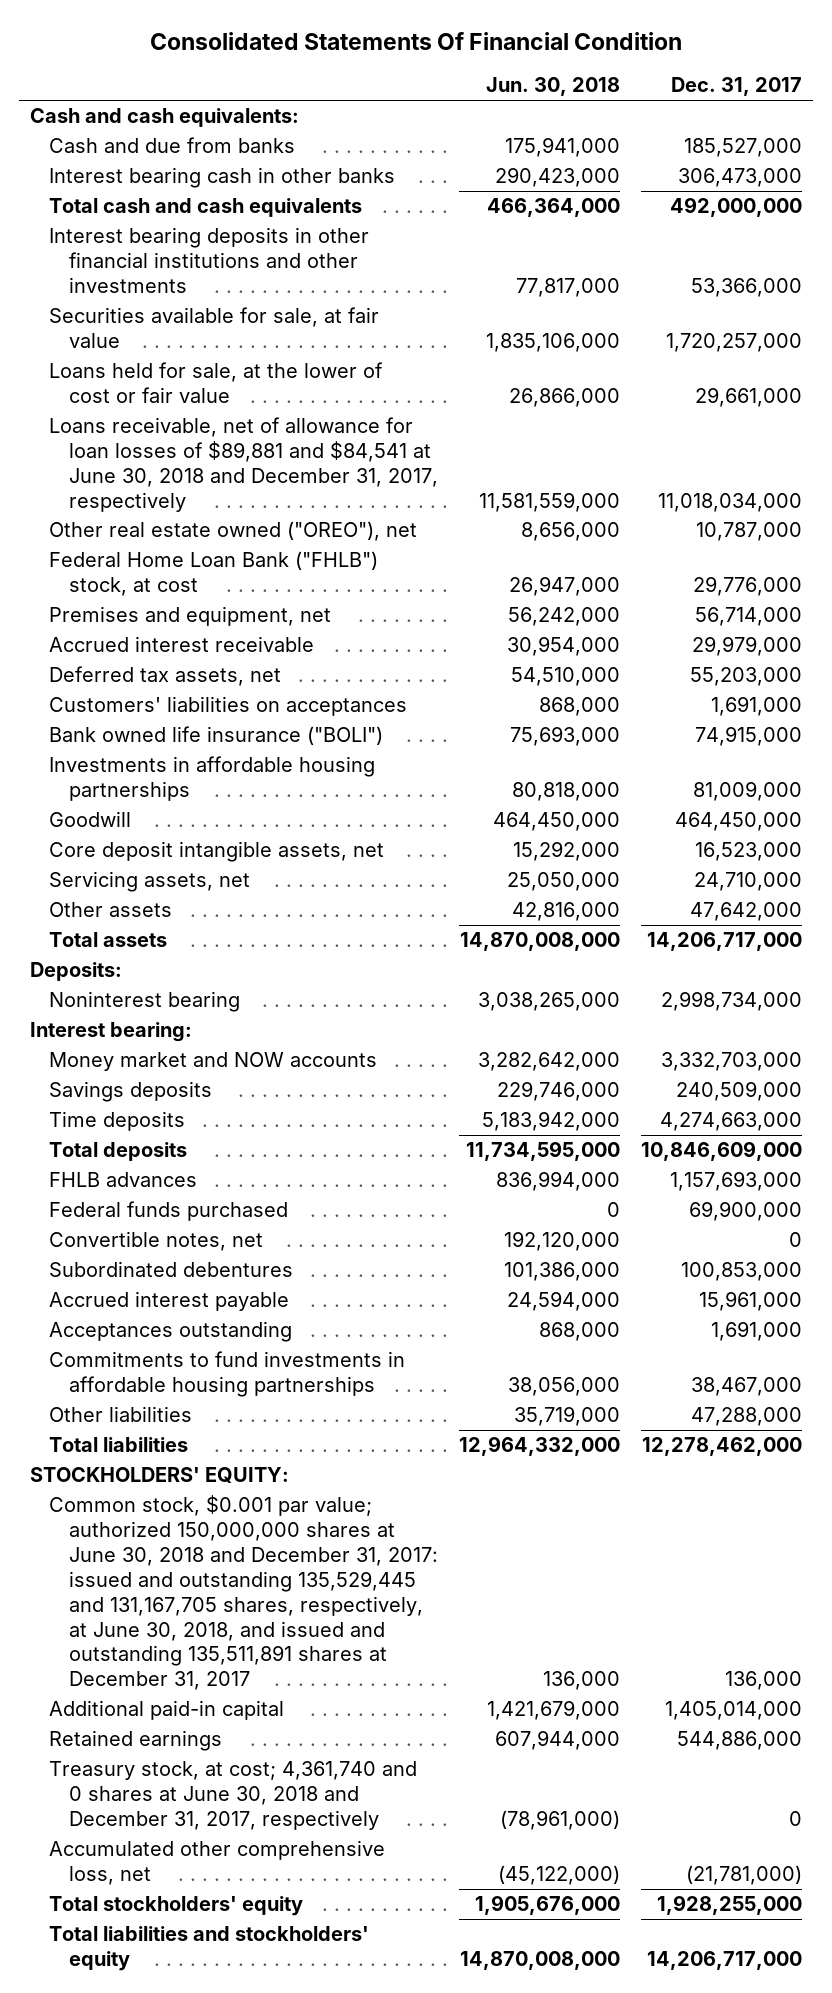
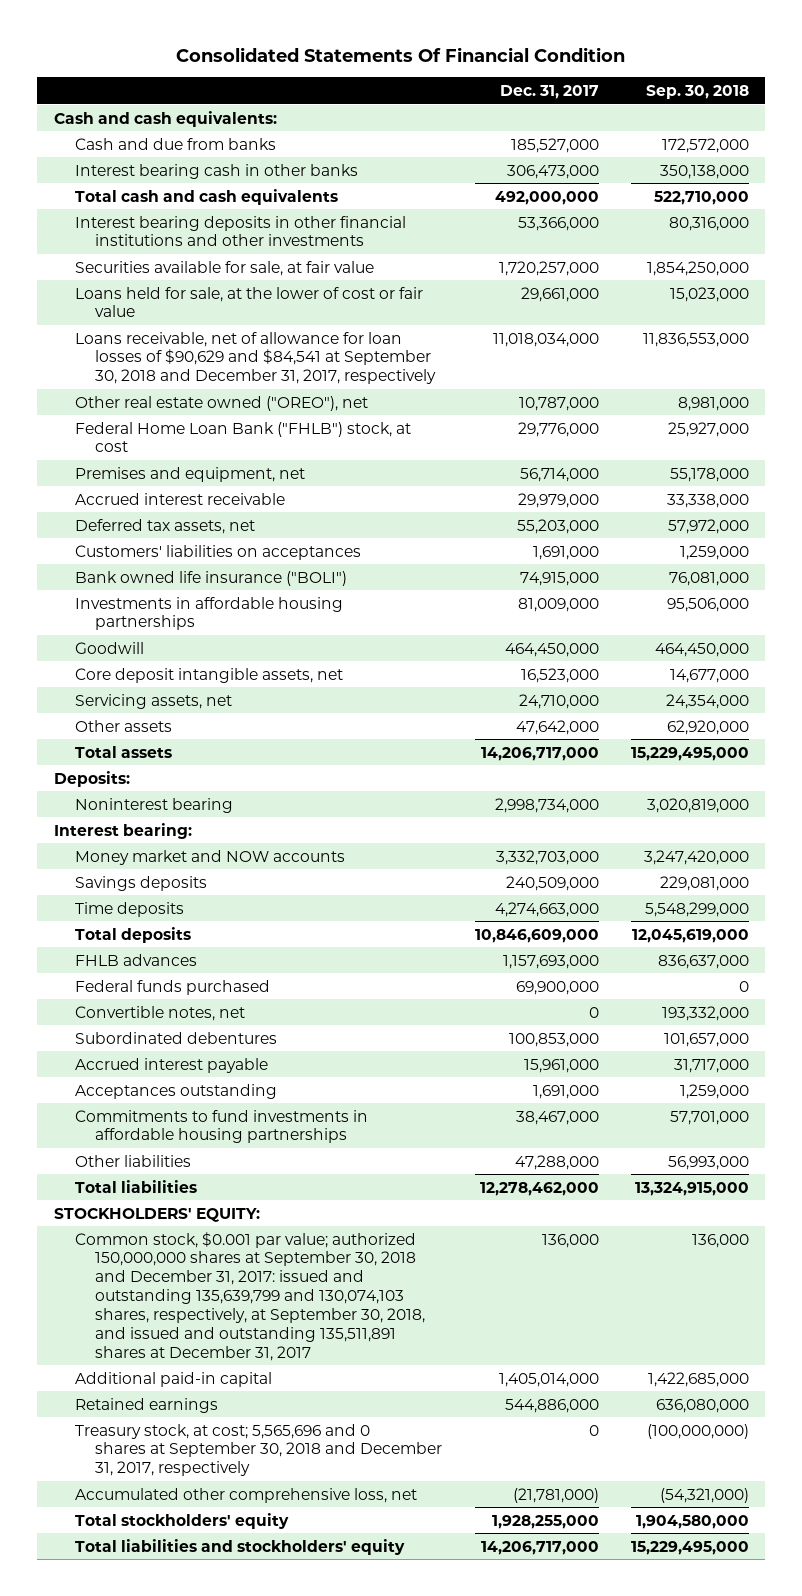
- | Jun. 30, 2018 | Dec. 31, 2017
+ | Dec. 31, 2017 | Sep. 30, 2018
- Loans receivable, net of allowance for loan losses of $89,881 and $84,541 at June 30, 2018 and December 31, 2017, respectively | 11,581,559,000 | 11,018,034,000
+ Loans receivable, net of allowance for loan losses of $90,629 and $84,541 at September 30, 2018 and December 31, 2017, respectively | 11,018,034,000 | 11,836,553,000
- Common stock, $0.001 par value; authorized 150,000,000 shares at June 30, 2018 and December 31, 2017: issued and outstanding 135,529,445 and 131,167,705 shares, respectively, at June 30, 2018, and issued and outstanding 135,511,891 shares at December 31, 2017 | 136,000 | 136,000
+ Common stock, $0.001 par value; authorized 150,000,000 shares at September 30, 2018 and December 31, 2017: issued and outstanding 135,639,799 and 130,074,103 shares, respectively, at September 30, 2018, and issued and outstanding 135,511,891 shares at December 31, 2017 | 136,000 | 136,000
- Treasury stock, at cost; 4,361,740 and 0 shares at June 30, 2018 and December 31, 2017, respectively | (78,961,000) | 0
+ Treasury stock, at cost; 5,565,696 and 0 shares at September 30, 2018 and December 31, 2017, respectively | 0 | (100,000,000)

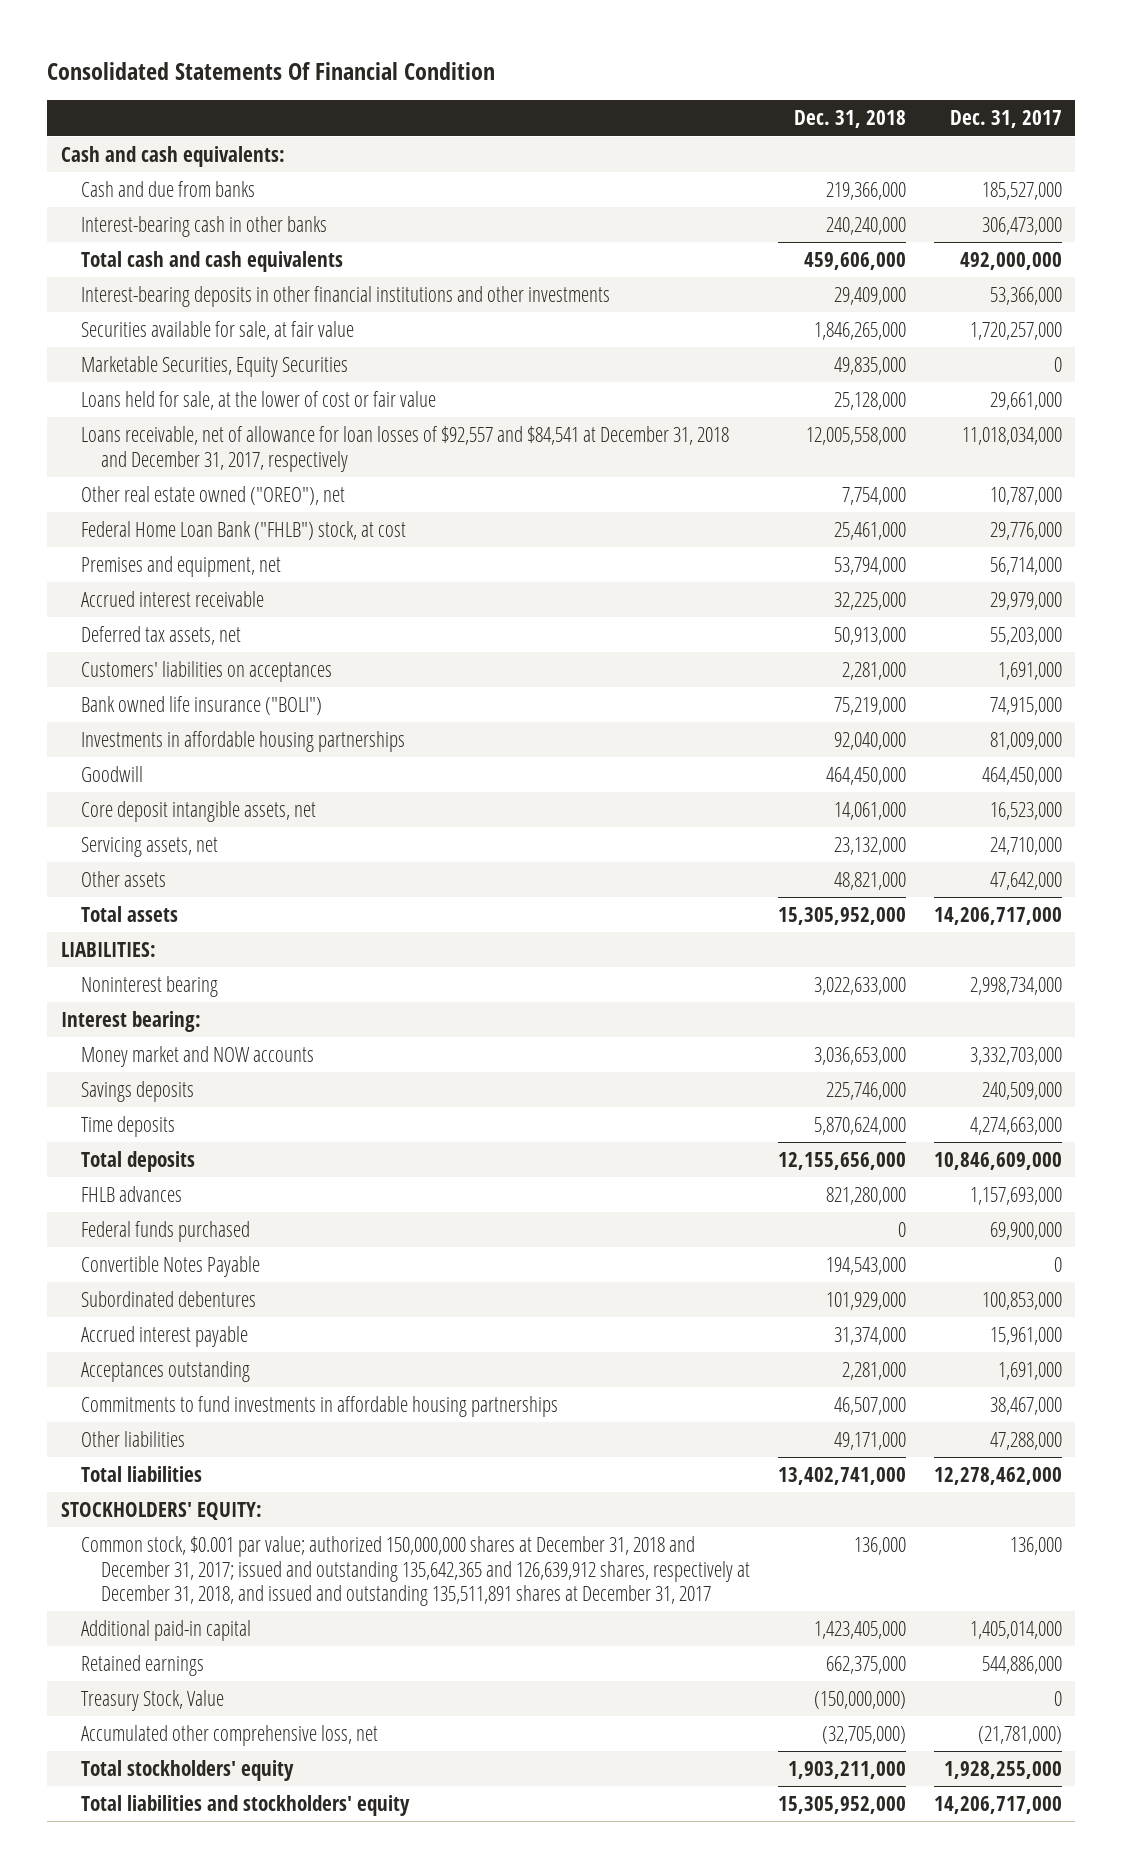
- | Dec. 31, 2017 | Sep. 30, 2018
+ | Dec. 31, 2018 | Dec. 31, 2017
- Interest bearing cash in other banks | 306,473,000 | 350,138,000
+ Interest-bearing cash in other banks | 240,240,000 | 306,473,000
- Interest bearing deposits in other financial institutions and other investments | 53,366,000 | 80,316,000
+ Interest-bearing deposits in other financial institutions and other investments | 29,409,000 | 53,366,000
+ Marketable Securities, Equity Securities | 49,835,000 | 0
- Loans receivable, net of allowance for loan losses of $90,629 and $84,541 at September 30, 2018 and December 31, 2017, respectively | 11,018,034,000 | 11,836,553,000
+ Loans receivable, net of allowance for loan losses of $92,557 and $84,541 at December 31, 2018 and December 31, 2017, respectively | 12,005,558,000 | 11,018,034,000
- Deposits:
+ LIABILITIES:
- Convertible notes, net | 0 | 193,332,000
+ Convertible Notes Payable | 194,543,000 | 0
- Common stock, $0.001 par value; authorized 150,000,000 shares at September 30, 2018 and December 31, 2017: issued and outstanding 135,639,799 and 130,074,103 shares, respectively, at September 30, 2018, and issued and outstanding 135,511,891 shares at December 31, 2017 | 136,000 | 136,000
+ Common stock, $0.001 par value; authorized 150,000,000 shares at December 31, 2018 and December 31, 2017; issued and outstanding 135,642,365 and 126,639,912 shares, respectively at December 31, 2018, and issued and outstanding 135,511,891 shares at December 31, 2017 | 136,000 | 136,000
- Treasury stock, at cost; 5,565,696 and 0 shares at September 30, 2018 and December 31, 2017, respectively | 0 | (100,000,000)
+ Treasury Stock, Value | (150,000,000) | 0

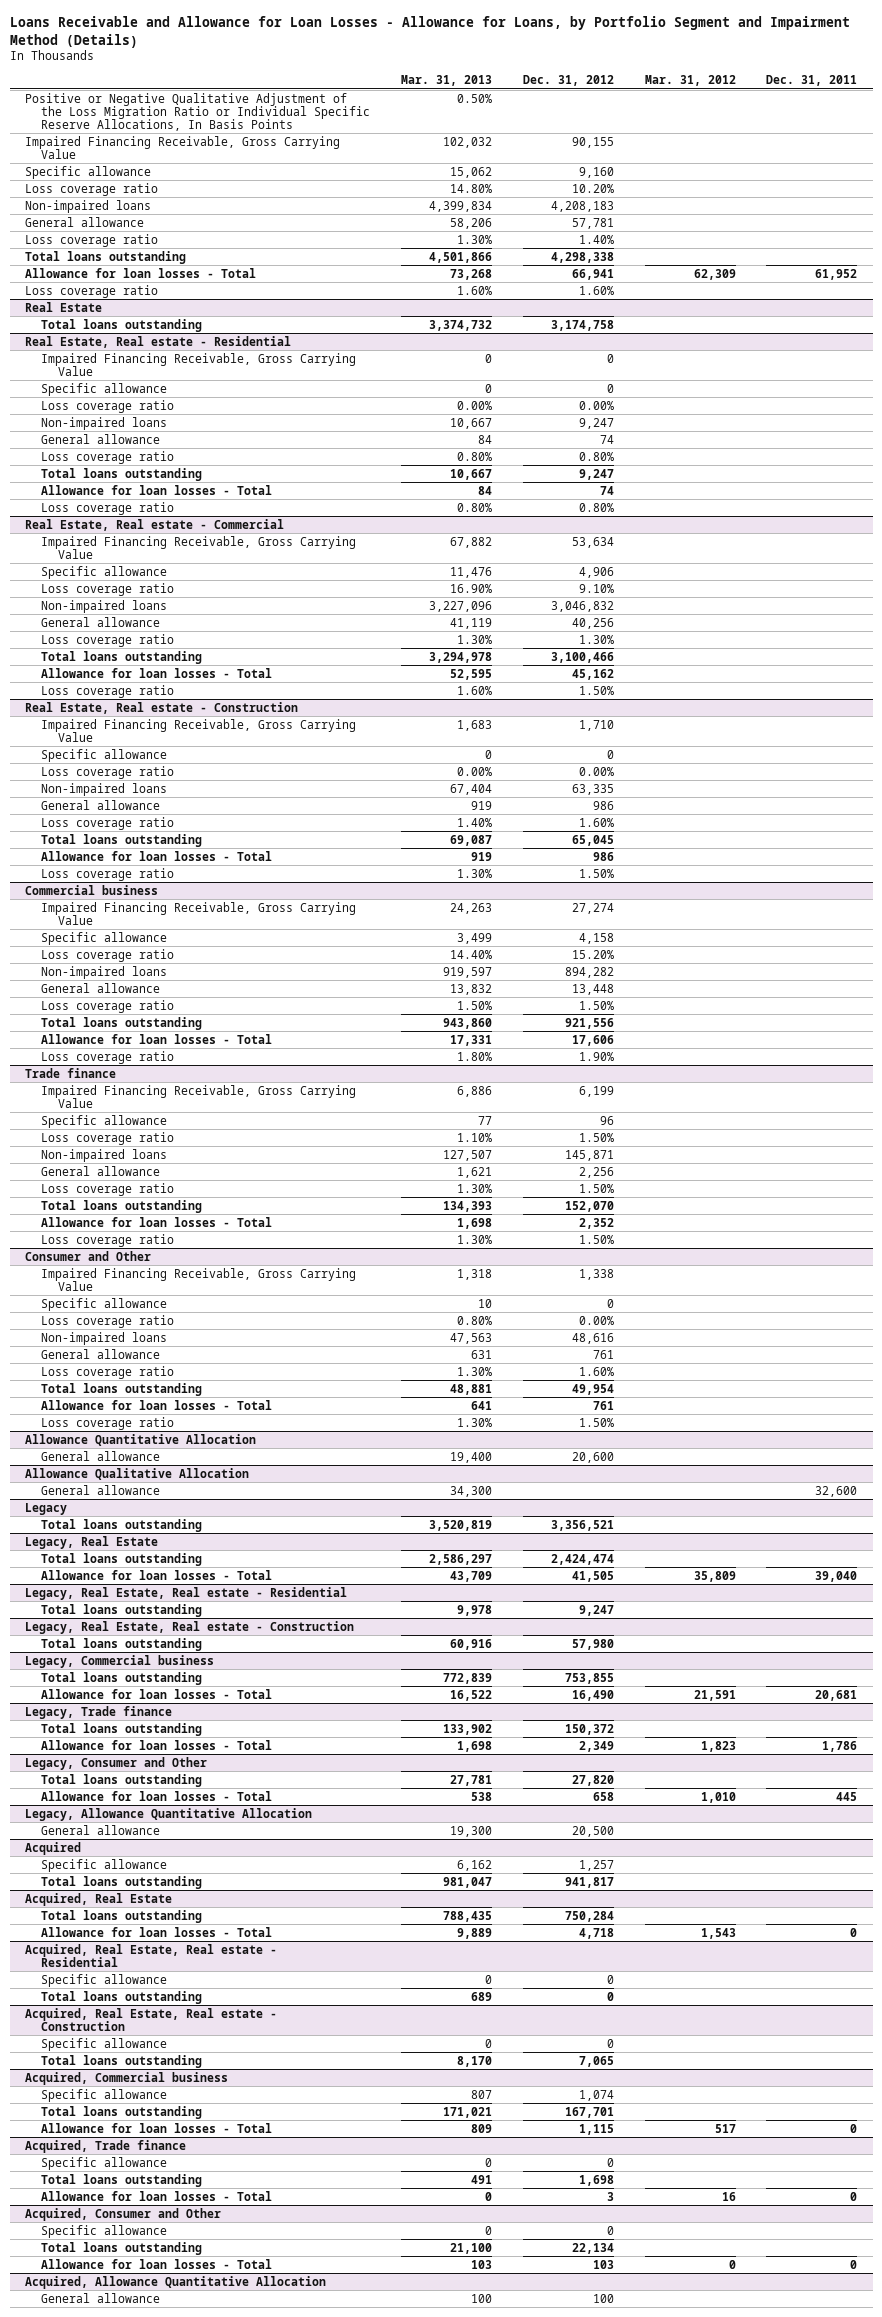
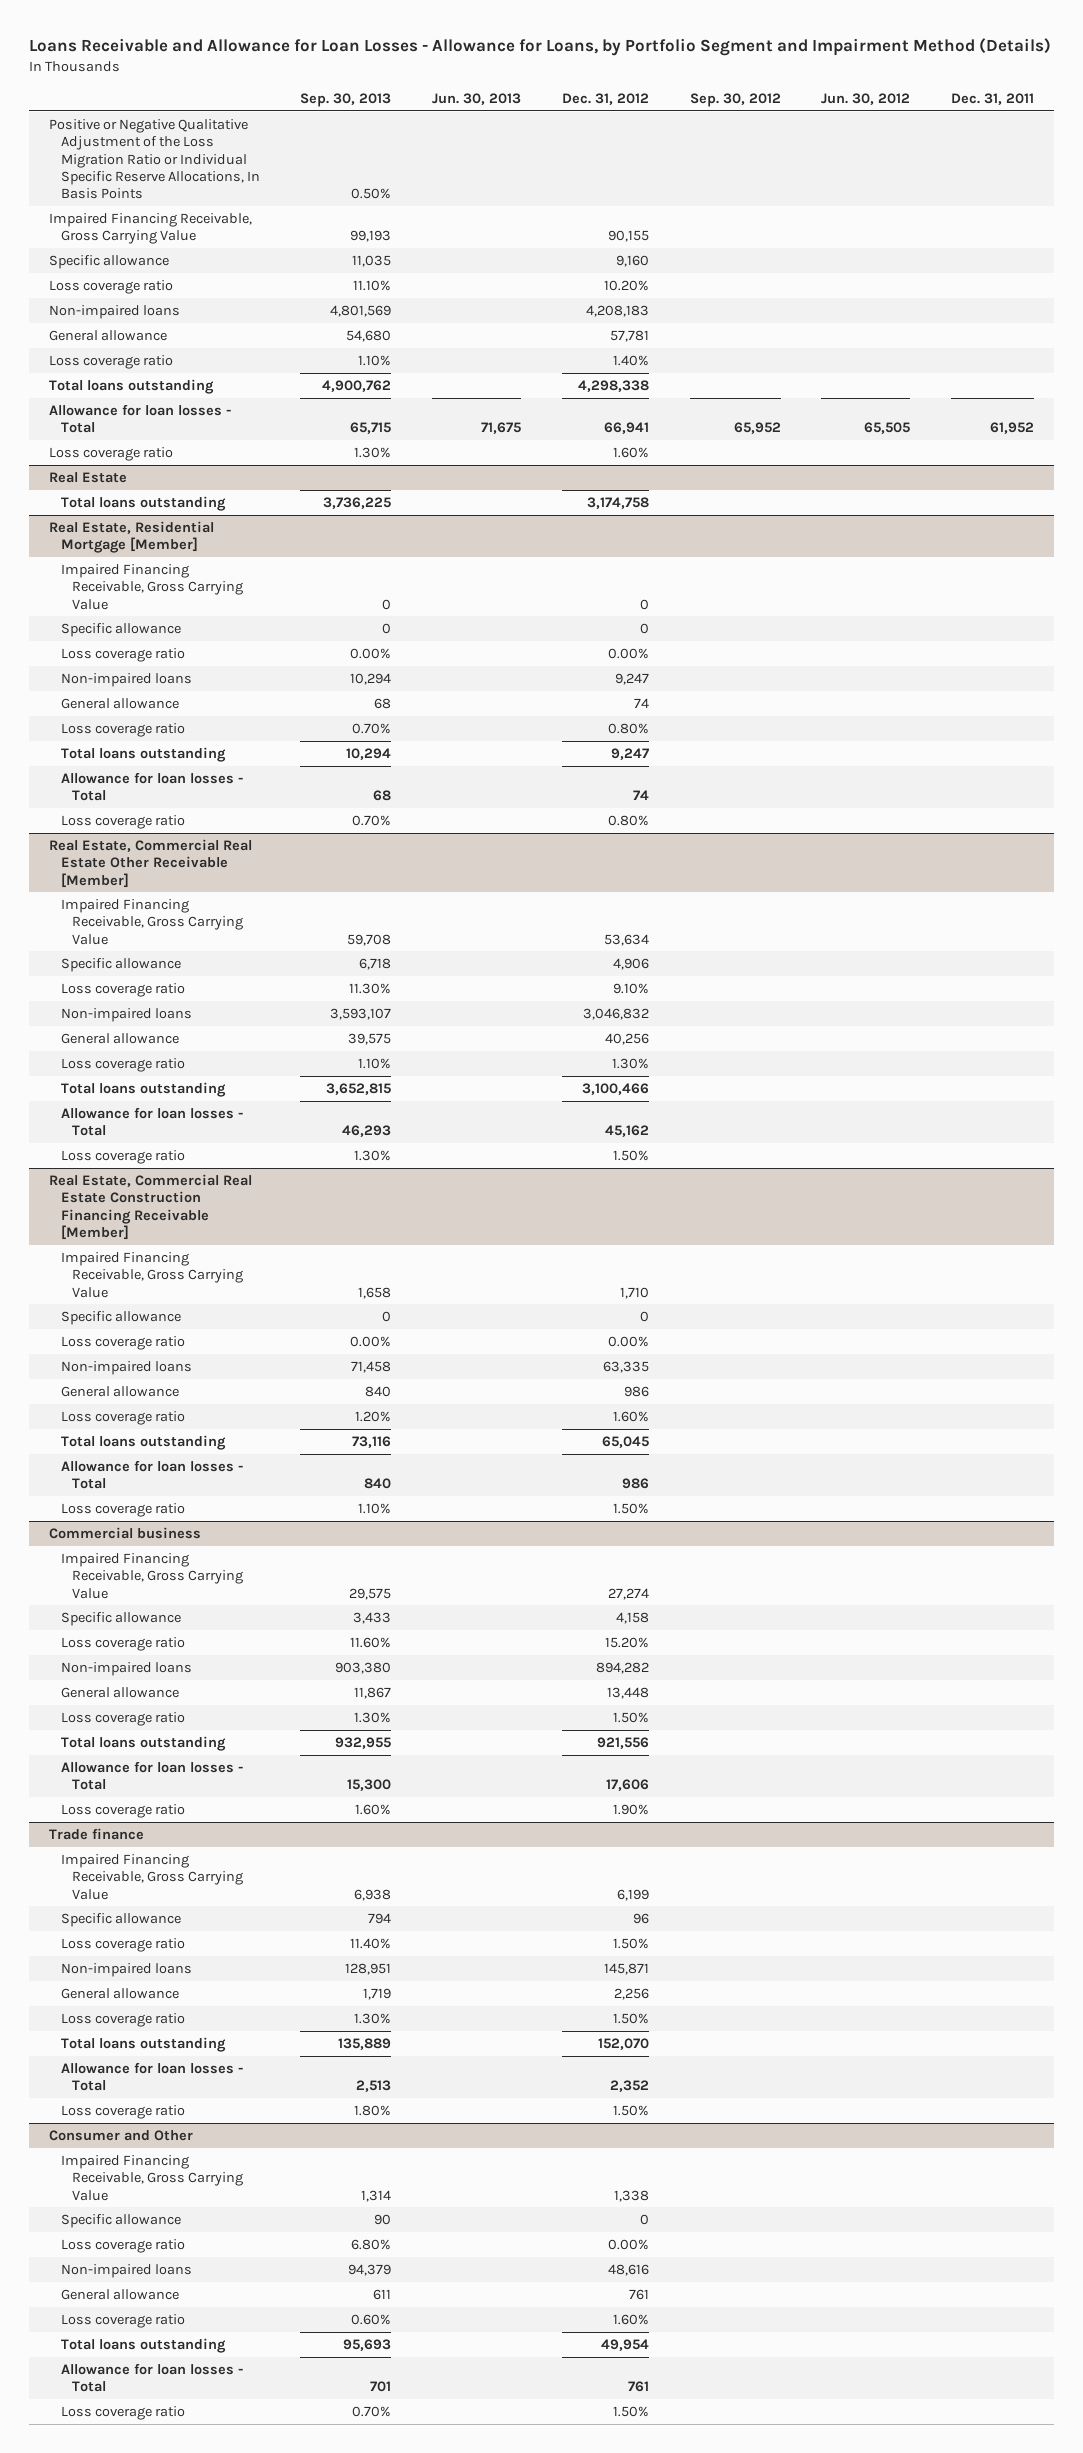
- | Mar. 31, 2013 | Dec. 31, 2012 | Mar. 31, 2012 | Dec. 31, 2011
+ | Sep. 30, 2013 | Jun. 30, 2013 | Dec. 31, 2012 | Sep. 30, 2012 | Jun. 30, 2012 | Dec. 31, 2011
- Real Estate, Real estate - Residential
+ Real Estate, Residential Mortgage [Member]
- Real Estate, Real estate - Commercial
+ Real Estate, Commercial Real Estate Other Receivable [Member]
- Real Estate, Real estate - Construction
+ Real Estate, Commercial Real Estate Construction Financing Receivable [Member]
- Allowance Quantitative Allocation
- General allowance | 19,400 | 20,600 | |
- Allowance Qualitative Allocation
- General allowance | 34,300 | | | 32,600
- Legacy
- Total loans outstanding | 3,520,819 | 3,356,521 | |
- Legacy, Real Estate
- Total loans outstanding | 2,586,297 | 2,424,474 | |
- Allowance for loan losses - Total | 43,709 | 41,505 | 35,809 | 39,040
- Legacy, Real Estate, Real estate - Residential
- Total loans outstanding | 9,978 | 9,247 | |
- Legacy, Real Estate, Real estate - Construction
- Total loans outstanding | 60,916 | 57,980 | |
- Legacy, Commercial business
- Total loans outstanding | 772,839 | 753,855 | |
- Allowance for loan losses - Total | 16,522 | 16,490 | 21,591 | 20,681
- Legacy, Trade finance
- Total loans outstanding | 133,902 | 150,372 | |
- Allowance for loan losses - Total | 1,698 | 2,349 | 1,823 | 1,786
- Legacy, Consumer and Other
- Total loans outstanding | 27,781 | 27,820 | |
- Allowance for loan losses - Total | 538 | 658 | 1,010 | 445
- Legacy, Allowance Quantitative Allocation
- General allowance | 19,300 | 20,500 | |
- Acquired
- Specific allowance | 6,162 | 1,257 | |
- Total loans outstanding | 981,047 | 941,817 | |
- Acquired, Real Estate
- Total loans outstanding | 788,435 | 750,284 | |
- Allowance for loan losses - Total | 9,889 | 4,718 | 1,543 | 0
- Acquired, Real Estate, Real estate - Residential
- Specific allowance | 0 | 0 | |
- Total loans outstanding | 689 | 0 | |
- Acquired, Real Estate, Real estate - Construction
- Specific allowance | 0 | 0 | |
- Total loans outstanding | 8,170 | 7,065 | |
- Acquired, Commercial business
- Specific allowance | 807 | 1,074 | |
- Total loans outstanding | 171,021 | 167,701 | |
- Allowance for loan losses - Total | 809 | 1,115 | 517 | 0
- Acquired, Trade finance
- Specific allowance | 0 | 0 | |
- Total loans outstanding | 491 | 1,698 | |
- Allowance for loan losses - Total | 0 | 3 | 16 | 0
- Acquired, Consumer and Other
- Specific allowance | 0 | 0 | |
- Total loans outstanding | 21,100 | 22,134 | |
- Allowance for loan losses - Total | 103 | 103 | 0 | 0
- Acquired, Allowance Quantitative Allocation
- General allowance | 100 | 100 | |

